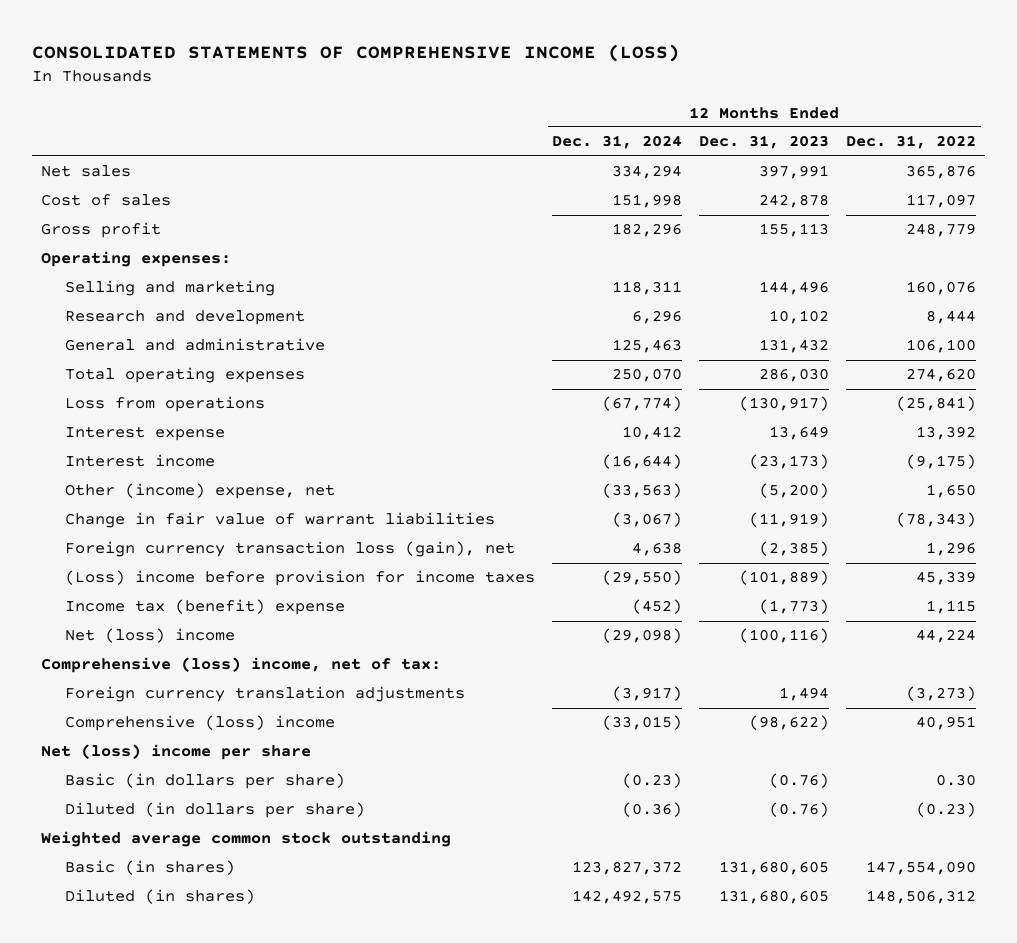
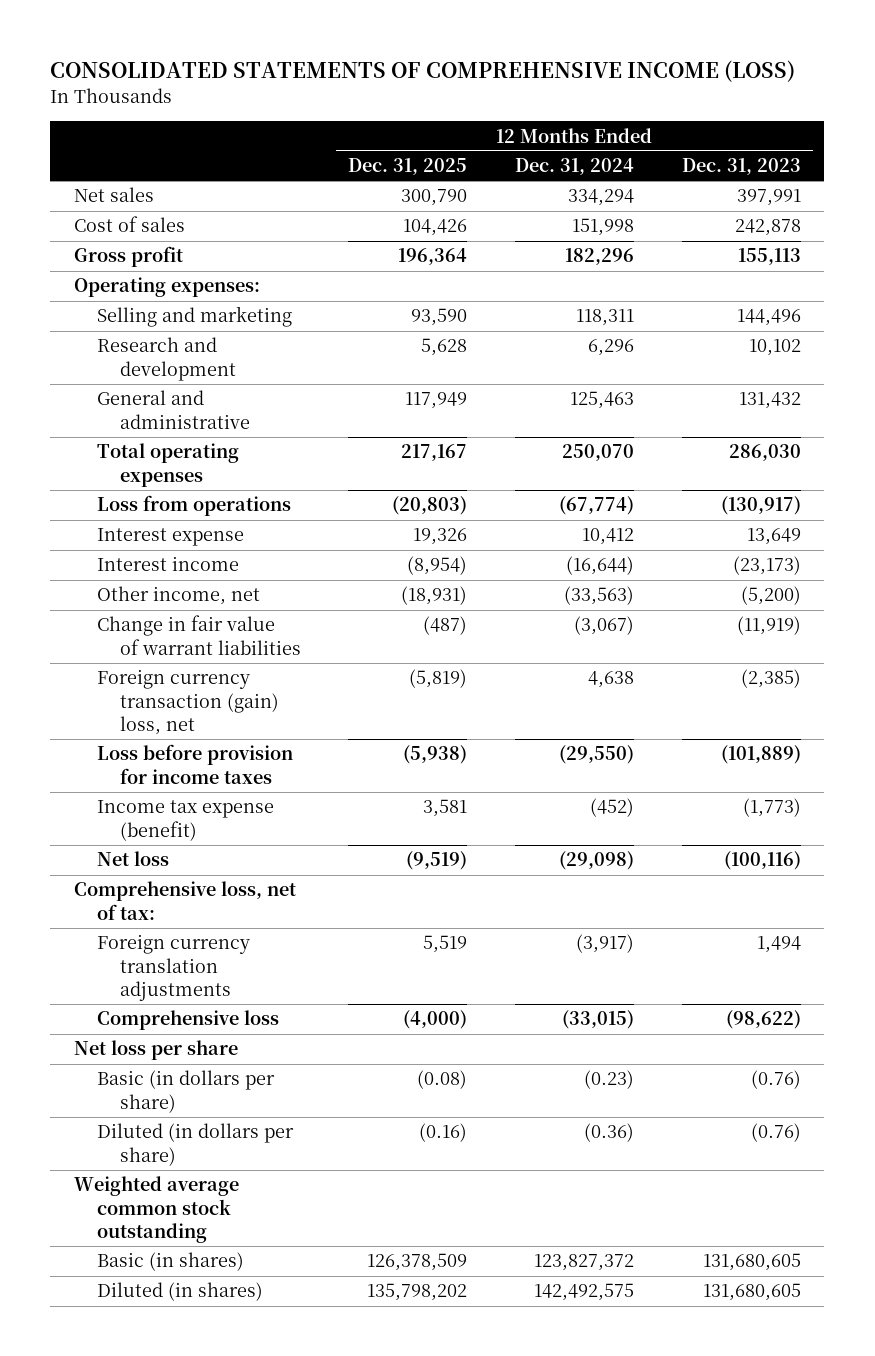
- | 12 Months Ended Dec. 31, 2024 | 12 Months Ended Dec. 31, 2023 | 12 Months Ended Dec. 31, 2022
+ | 12 Months Ended Dec. 31, 2025 | 12 Months Ended Dec. 31, 2024 | 12 Months Ended Dec. 31, 2023
- Other (income) expense, net | (33,563) | (5,200) | 1,650
+ Other income, net | (18,931) | (33,563) | (5,200)
- Foreign currency transaction loss (gain), net | 4,638 | (2,385) | 1,296
- (Loss) income before provision for income taxes | (29,550) | (101,889) | 45,339
- Income tax (benefit) expense | (452) | (1,773) | 1,115
- Net (loss) income | (29,098) | (100,116) | 44,224
- Comprehensive (loss) income, net of tax:
+ Foreign currency transaction (gain) loss, net | (5,819) | 4,638 | (2,385)
+ Loss before provision for income taxes | (5,938) | (29,550) | (101,889)
+ Income tax expense (benefit) | 3,581 | (452) | (1,773)
+ Net loss | (9,519) | (29,098) | (100,116)
+ Comprehensive loss, net of tax:
- Comprehensive (loss) income | (33,015) | (98,622) | 40,951
- Net (loss) income per share
+ Comprehensive loss | (4,000) | (33,015) | (98,622)
+ Net loss per share

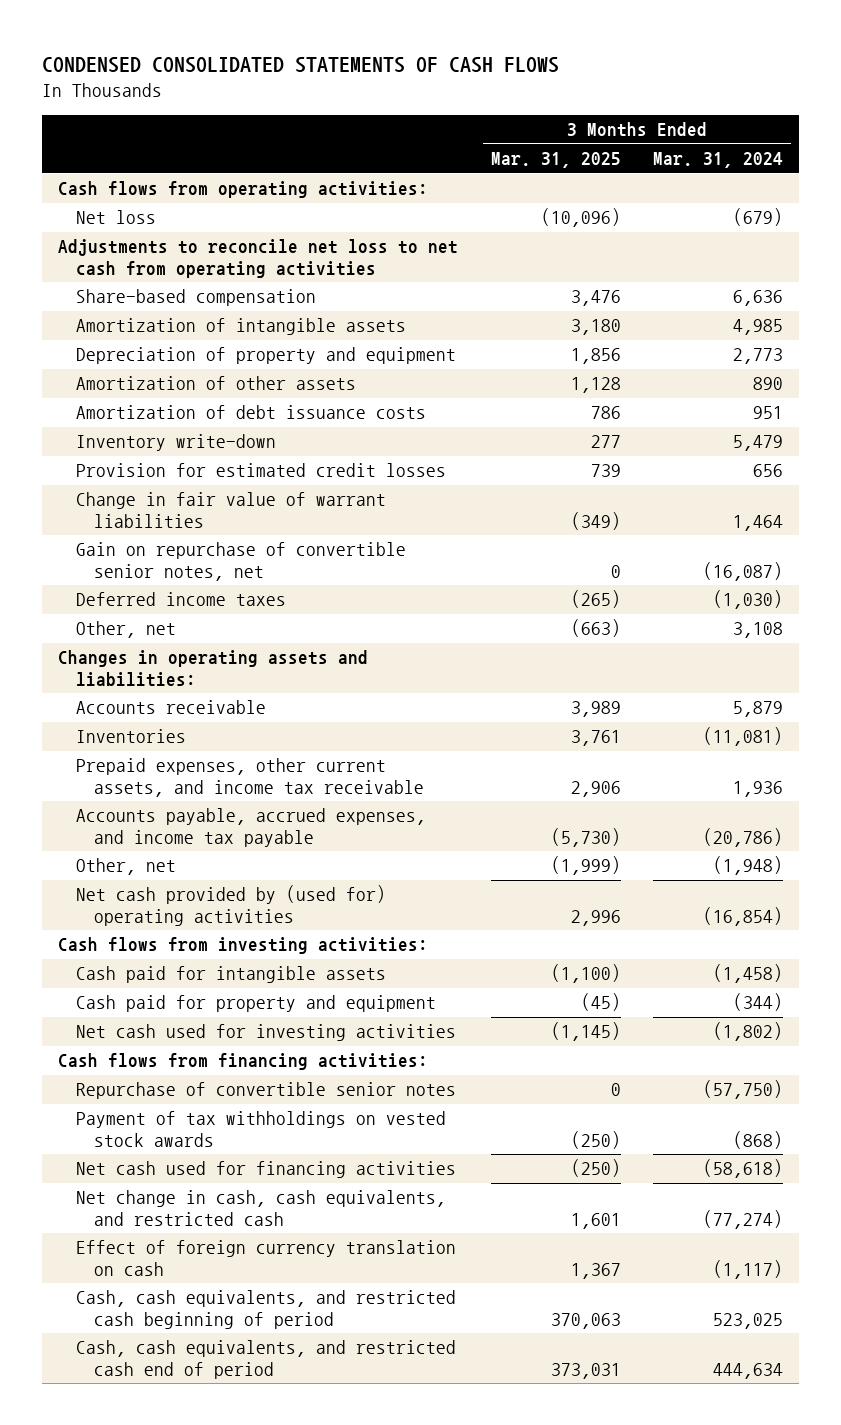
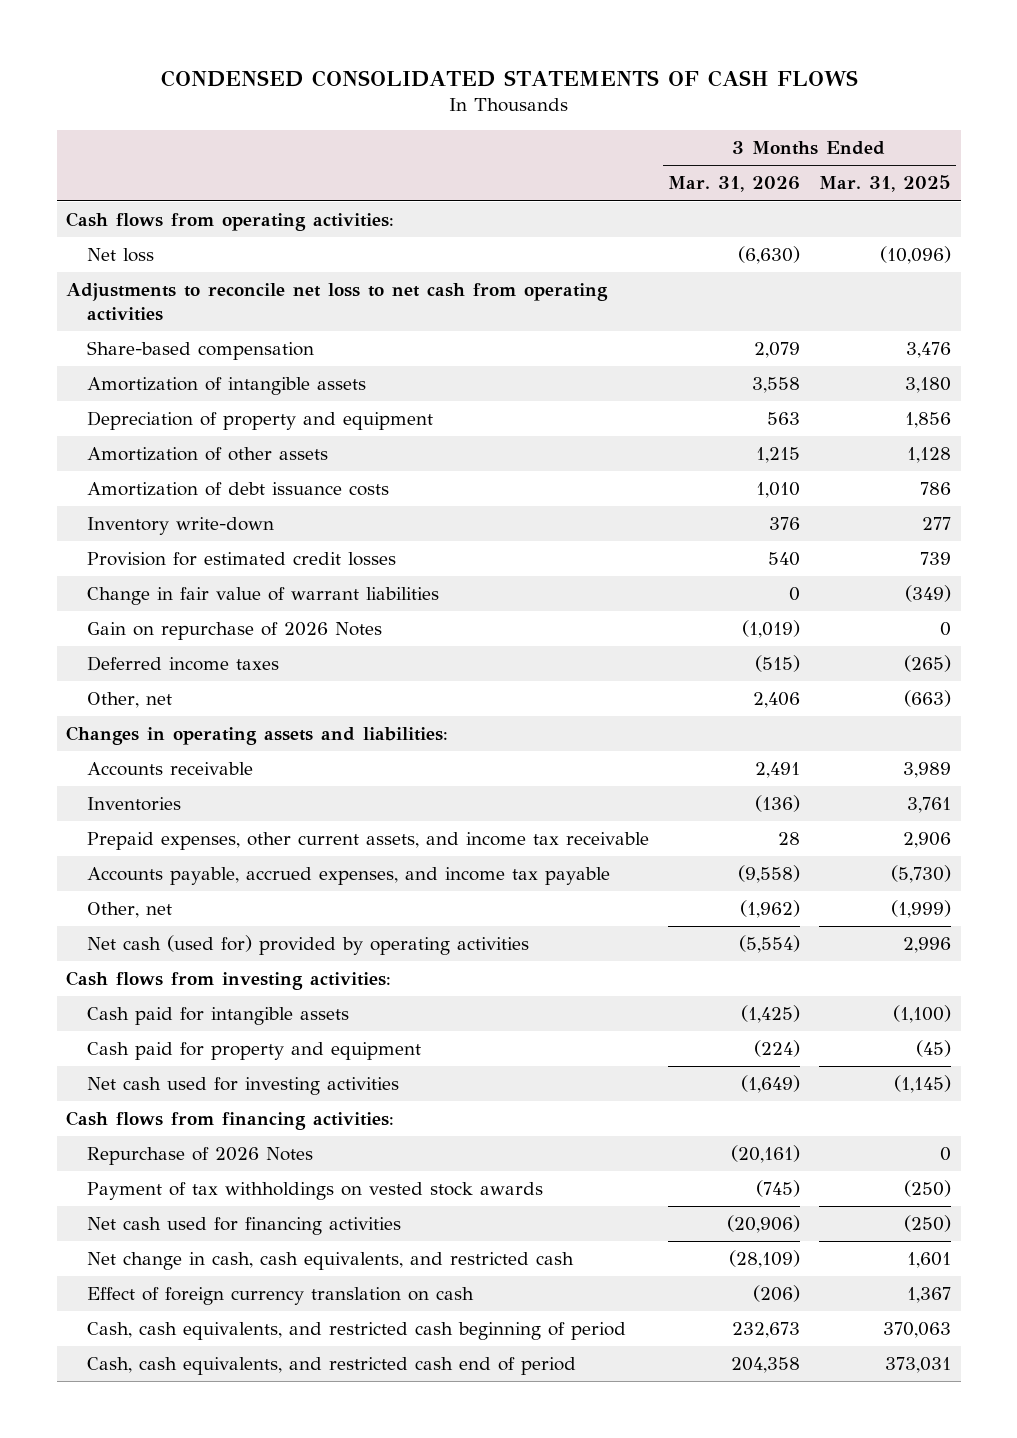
- | 3 Months Ended Mar. 31, 2025 | 3 Months Ended Mar. 31, 2024
+ | 3 Months Ended Mar. 31, 2026 | 3 Months Ended Mar. 31, 2025
- Gain on repurchase of convertible senior notes, net | 0 | (16,087)
+ Gain on repurchase of 2026 Notes | (1,019) | 0
- Net cash provided by (used for) operating activities | 2,996 | (16,854)
+ Net cash (used for) provided by operating activities | (5,554) | 2,996
- Repurchase of convertible senior notes | 0 | (57,750)
+ Repurchase of 2026 Notes | (20,161) | 0

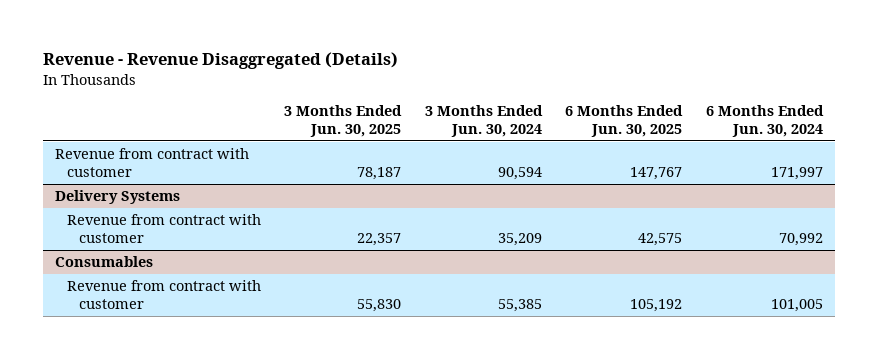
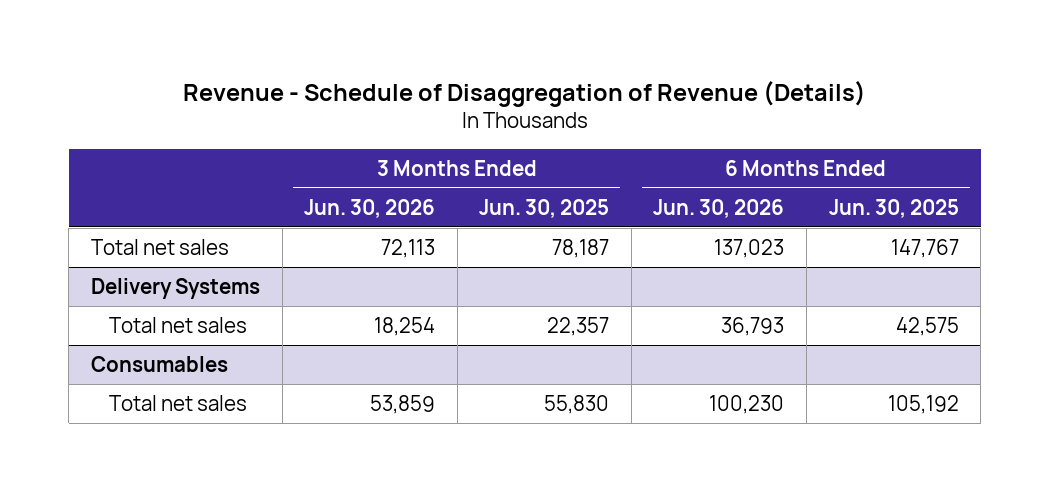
- Revenue - Revenue Disaggregated (Details)
+ Revenue - Schedule of Disaggregation of Revenue (Details)
- | 3 Months Ended Jun. 30, 2025 | 3 Months Ended Jun. 30, 2024 | 6 Months Ended Jun. 30, 2025 | 6 Months Ended Jun. 30, 2024
+ | 3 Months Ended Jun. 30, 2026 | 3 Months Ended Jun. 30, 2025 | 6 Months Ended Jun. 30, 2026 | 6 Months Ended Jun. 30, 2025
- Revenue from contract with customer | 78,187 | 90,594 | 147,767 | 171,997
+ Total net sales | 72,113 | 78,187 | 137,023 | 147,767
@ Delivery Systems
- Revenue from contract with customer | 22,357 | 35,209 | 42,575 | 70,992
+ Total net sales | 18,254 | 22,357 | 36,793 | 42,575
@ Consumables
- Revenue from contract with customer | 55,830 | 55,385 | 105,192 | 101,005
+ Total net sales | 53,859 | 55,830 | 100,230 | 105,192

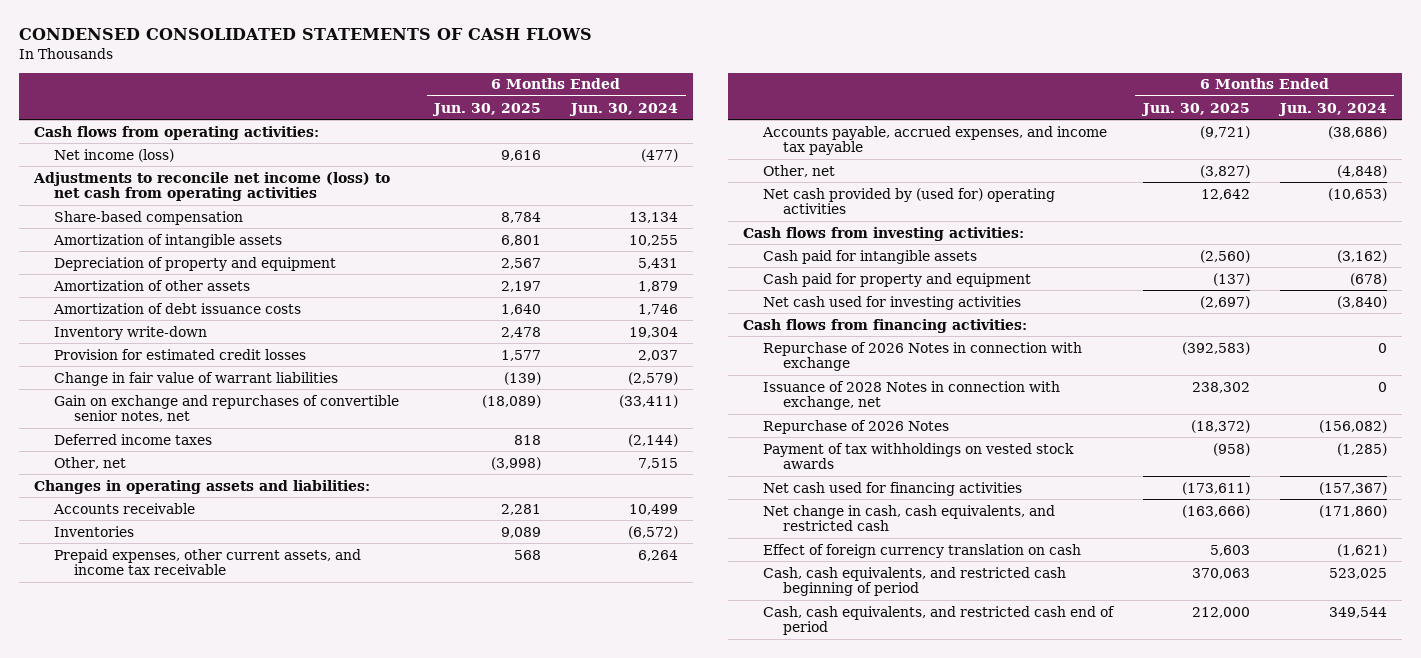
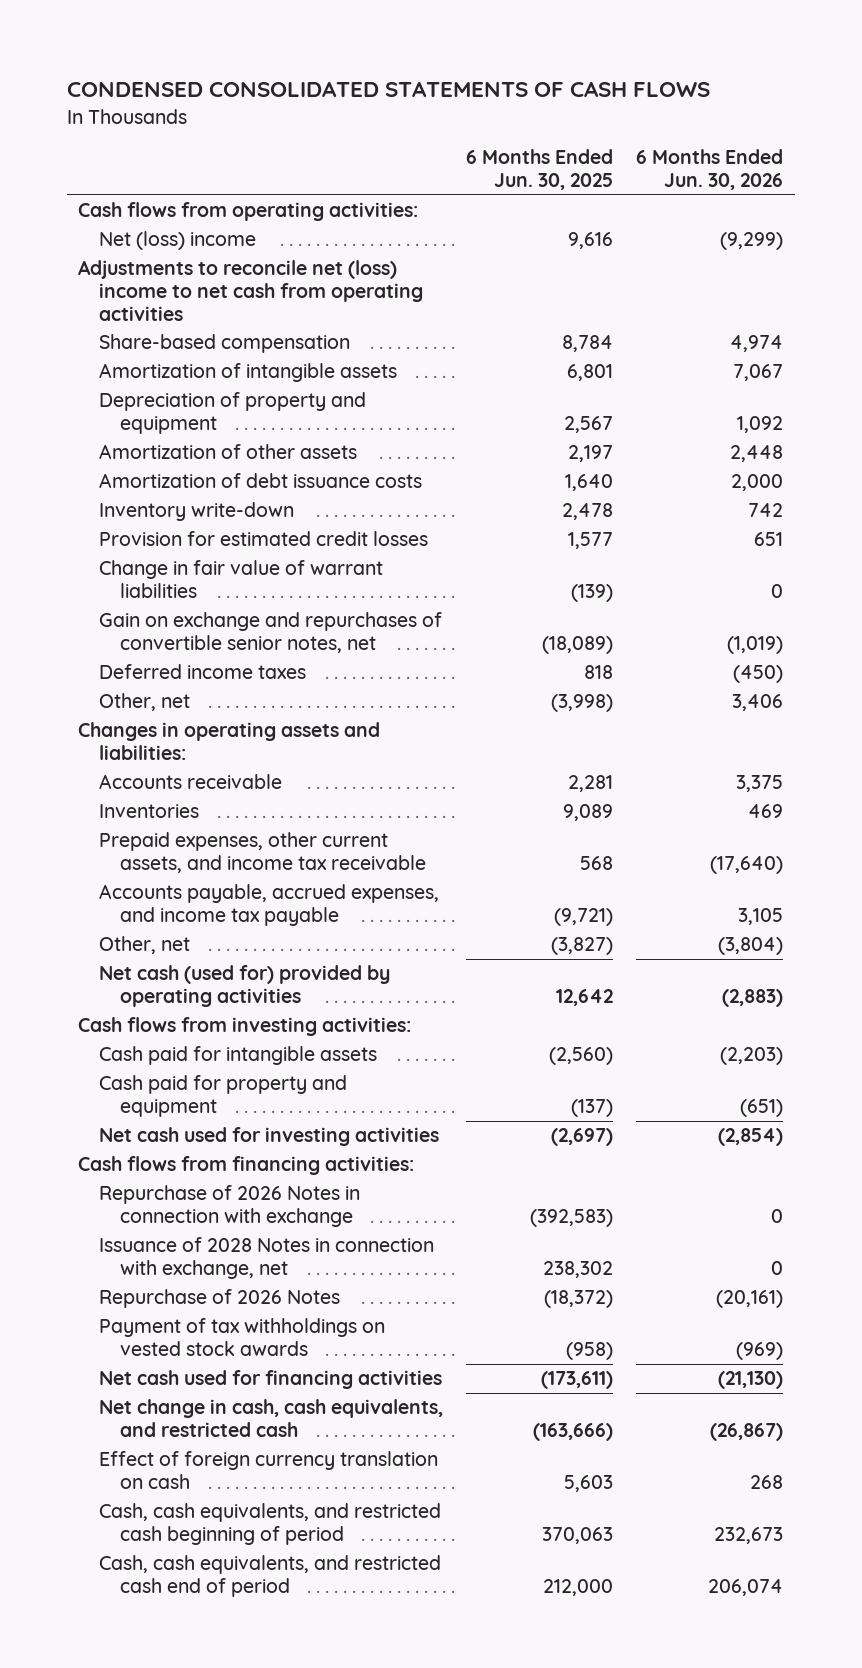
- | 6 Months Ended Jun. 30, 2025 | 6 Months Ended Jun. 30, 2024
+ | 6 Months Ended Jun. 30, 2025 | 6 Months Ended Jun. 30, 2026
- Net income (loss) | 9,616 | (477)
- Adjustments to reconcile net income (loss) to net cash from operating activities
+ Net (loss) income | 9,616 | (9,299)
+ Adjustments to reconcile net (loss) income to net cash from operating activities
- Net cash provided by (used for) operating activities | 12,642 | (10,653)
+ Net cash (used for) provided by operating activities | 12,642 | (2,883)

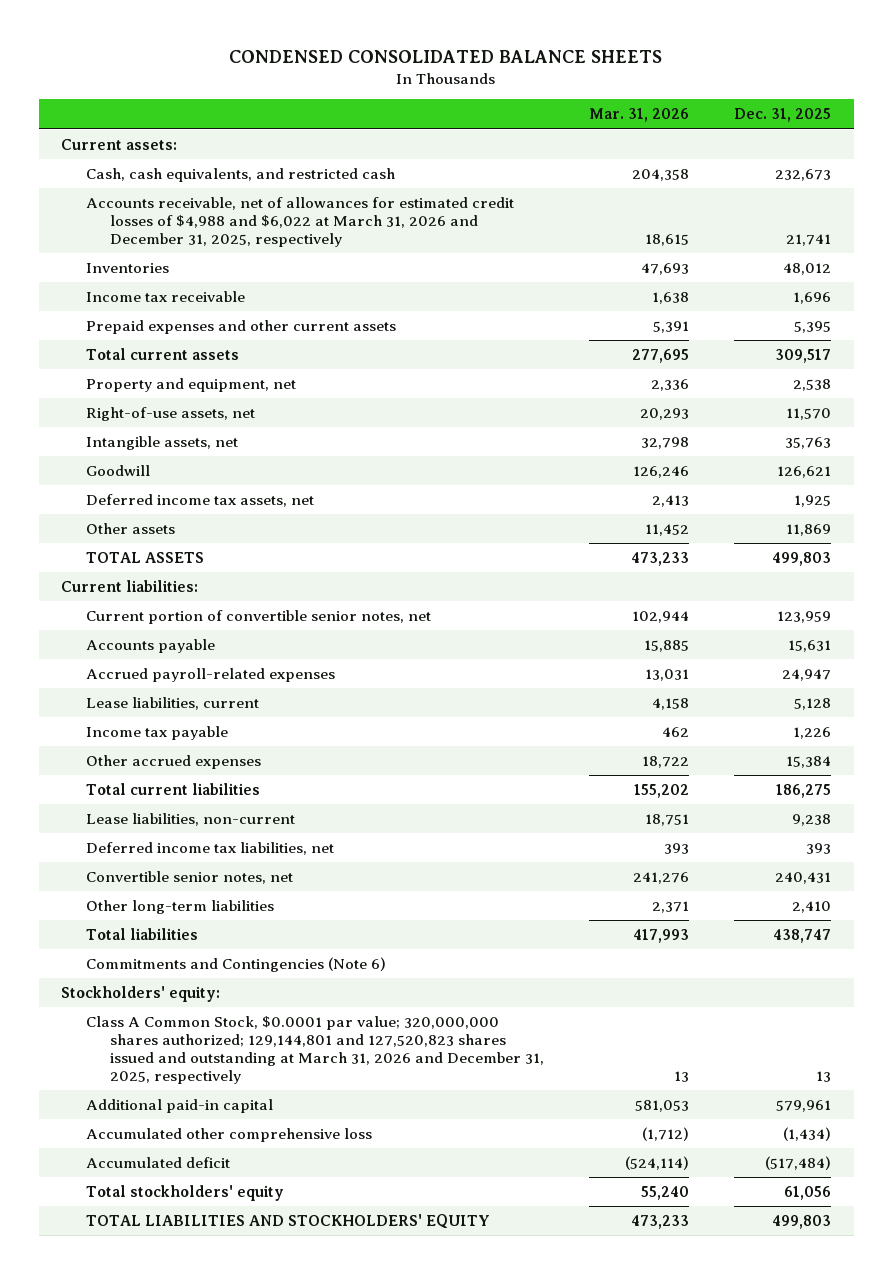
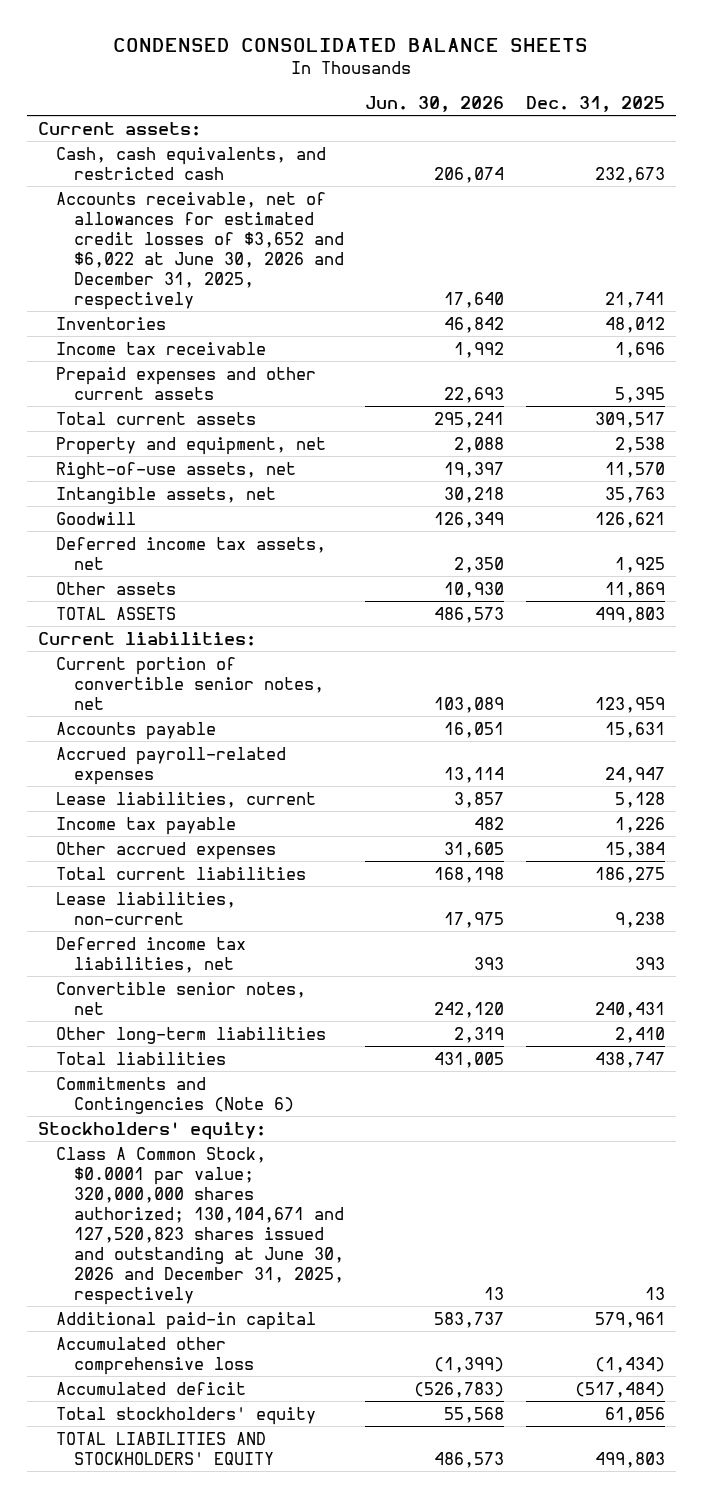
- | Mar. 31, 2026 | Dec. 31, 2025
+ | Jun. 30, 2026 | Dec. 31, 2025
- Accounts receivable, net of allowances for estimated credit losses of $4,988 and $6,022 at March 31, 2026 and December 31, 2025, respectively | 18,615 | 21,741
+ Accounts receivable, net of allowances for estimated credit losses of $3,652 and $6,022 at June 30, 2026 and December 31, 2025, respectively | 17,640 | 21,741
- Class A Common Stock, $0.0001 par value; 320,000,000 shares authorized; 129,144,801 and 127,520,823 shares issued and outstanding at March 31, 2026 and December 31, 2025, respectively | 13 | 13
+ Class A Common Stock, $0.0001 par value; 320,000,000 shares authorized; 130,104,671 and 127,520,823 shares issued and outstanding at June 30, 2026 and December 31, 2025, respectively | 13 | 13

